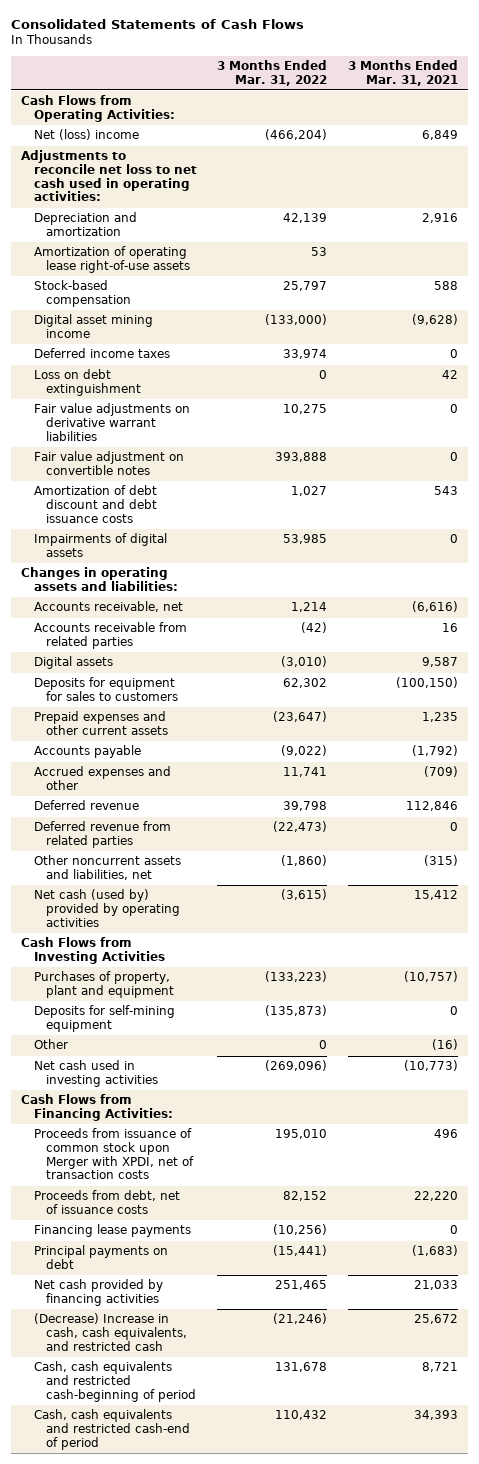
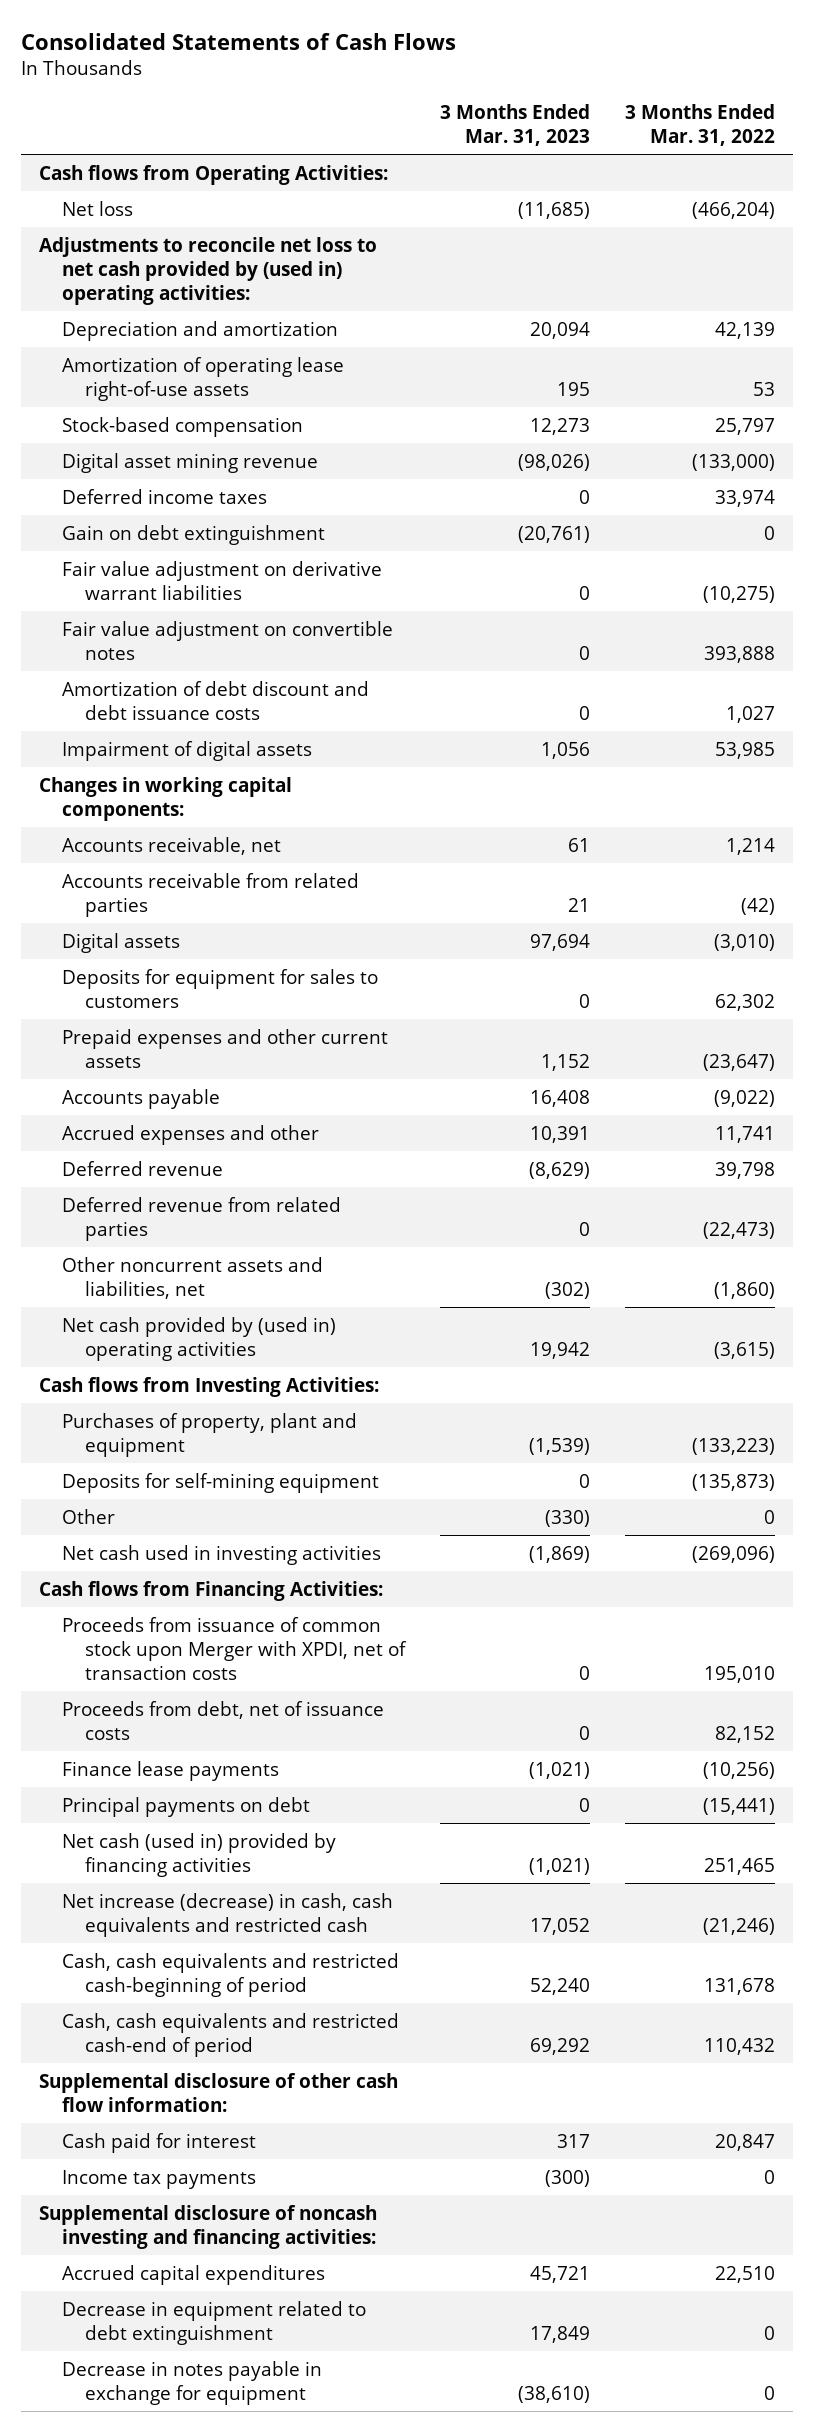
- | 3 Months Ended Mar. 31, 2022 | 3 Months Ended Mar. 31, 2021
+ | 3 Months Ended Mar. 31, 2023 | 3 Months Ended Mar. 31, 2022
- Cash Flows from Operating Activities:
- Net (loss) income | (466,204) | 6,849
- Adjustments to reconcile net loss to net cash used in operating activities:
+ Cash flows from Operating Activities:
+ Net loss | (11,685) | (466,204)
+ Adjustments to reconcile net loss to net cash provided by (used in) operating activities:
- Digital asset mining income | (133,000) | (9,628)
+ Digital asset mining revenue | (98,026) | (133,000)
- Loss on debt extinguishment | 0 | 42
- Fair value adjustments on derivative warrant liabilities | 10,275 | 0
+ Gain on debt extinguishment | (20,761) | 0
+ Fair value adjustment on derivative warrant liabilities | 0 | (10,275)
- Impairments of digital assets | 53,985 | 0
- Changes in operating assets and liabilities:
+ Impairment of digital assets | 1,056 | 53,985
+ Changes in working capital components:
- Net cash (used by) provided by operating activities | (3,615) | 15,412
- Cash Flows from Investing Activities
+ Net cash provided by (used in) operating activities | 19,942 | (3,615)
+ Cash flows from Investing Activities:
- Cash Flows from Financing Activities:
+ Cash flows from Financing Activities:
- Financing lease payments | (10,256) | 0
+ Finance lease payments | (1,021) | (10,256)
- Net cash provided by financing activities | 251,465 | 21,033
- (Decrease) Increase in cash, cash equivalents, and restricted cash | (21,246) | 25,672
+ Net cash (used in) provided by financing activities | (1,021) | 251,465
+ Net increase (decrease) in cash, cash equivalents and restricted cash | 17,052 | (21,246)
+ Supplemental disclosure of other cash flow information:
+ Cash paid for interest | 317 | 20,847
+ Income tax payments | (300) | 0
+ Supplemental disclosure of noncash investing and financing activities:
+ Accrued capital expenditures | 45,721 | 22,510
+ Decrease in equipment related to debt extinguishment | 17,849 | 0
+ Decrease in notes payable in exchange for equipment | (38,610) | 0

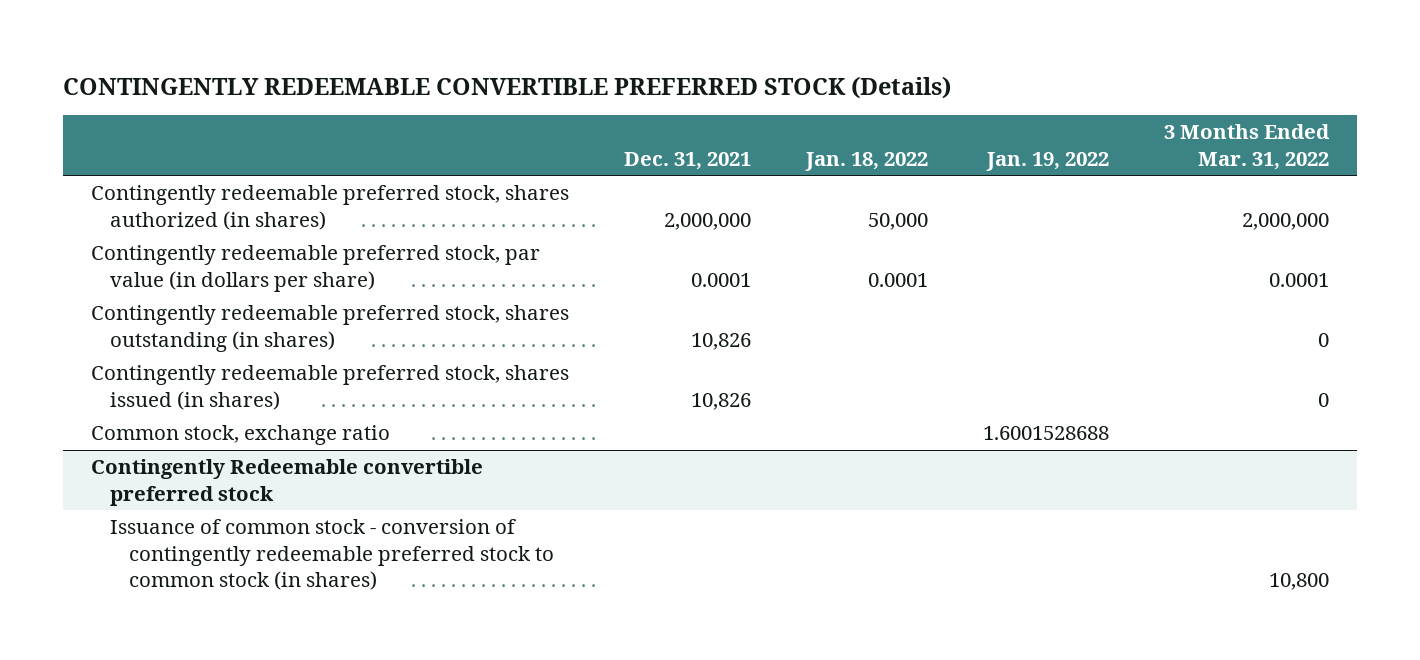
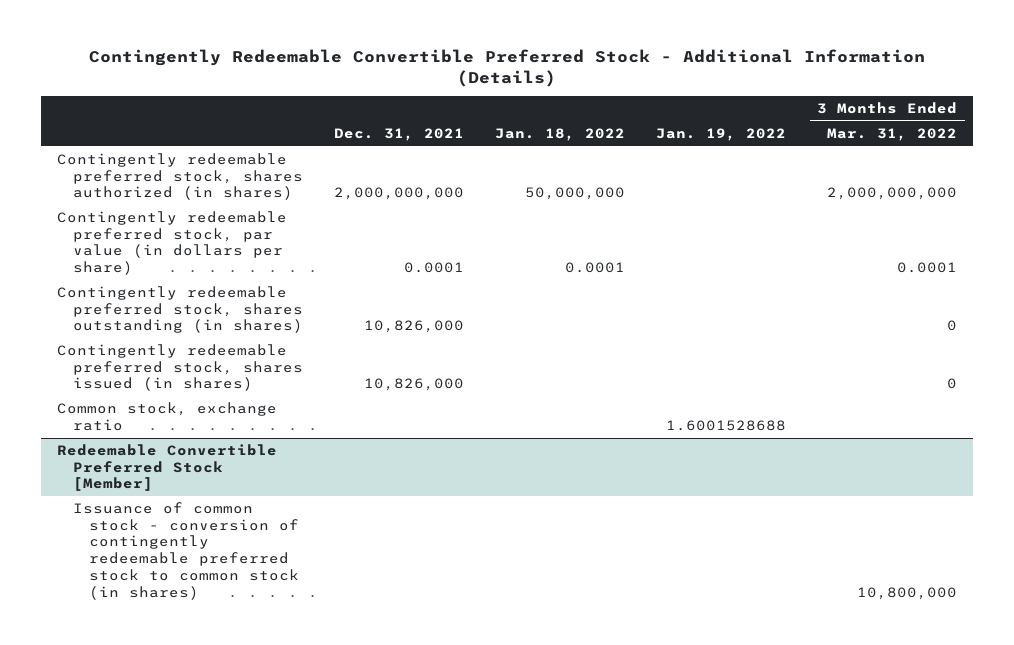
- CONTINGENTLY REDEEMABLE CONVERTIBLE PREFERRED STOCK (Details)
+ Contingently Redeemable Convertible Preferred Stock - Additional Information (Details)
- Contingently redeemable preferred stock, shares authorized (in shares) | 2,000,000 | 50,000 | | 2,000,000
+ Contingently redeemable preferred stock, shares authorized (in shares) | 2,000,000,000 | 50,000,000 | | 2,000,000,000
- Contingently redeemable preferred stock, shares outstanding (in shares) | 10,826 | | | 0
- Contingently redeemable preferred stock, shares issued (in shares) | 10,826 | | | 0
+ Contingently redeemable preferred stock, shares outstanding (in shares) | 10,826,000 | | | 0
+ Contingently redeemable preferred stock, shares issued (in shares) | 10,826,000 | | | 0
- Contingently Redeemable convertible preferred stock
- Issuance of common stock - conversion of contingently redeemable preferred stock to common stock (in shares) | | | | 10,800
+ Redeemable Convertible Preferred Stock [Member]
+ Issuance of common stock - conversion of contingently redeemable preferred stock to common stock (in shares) | | | | 10,800,000

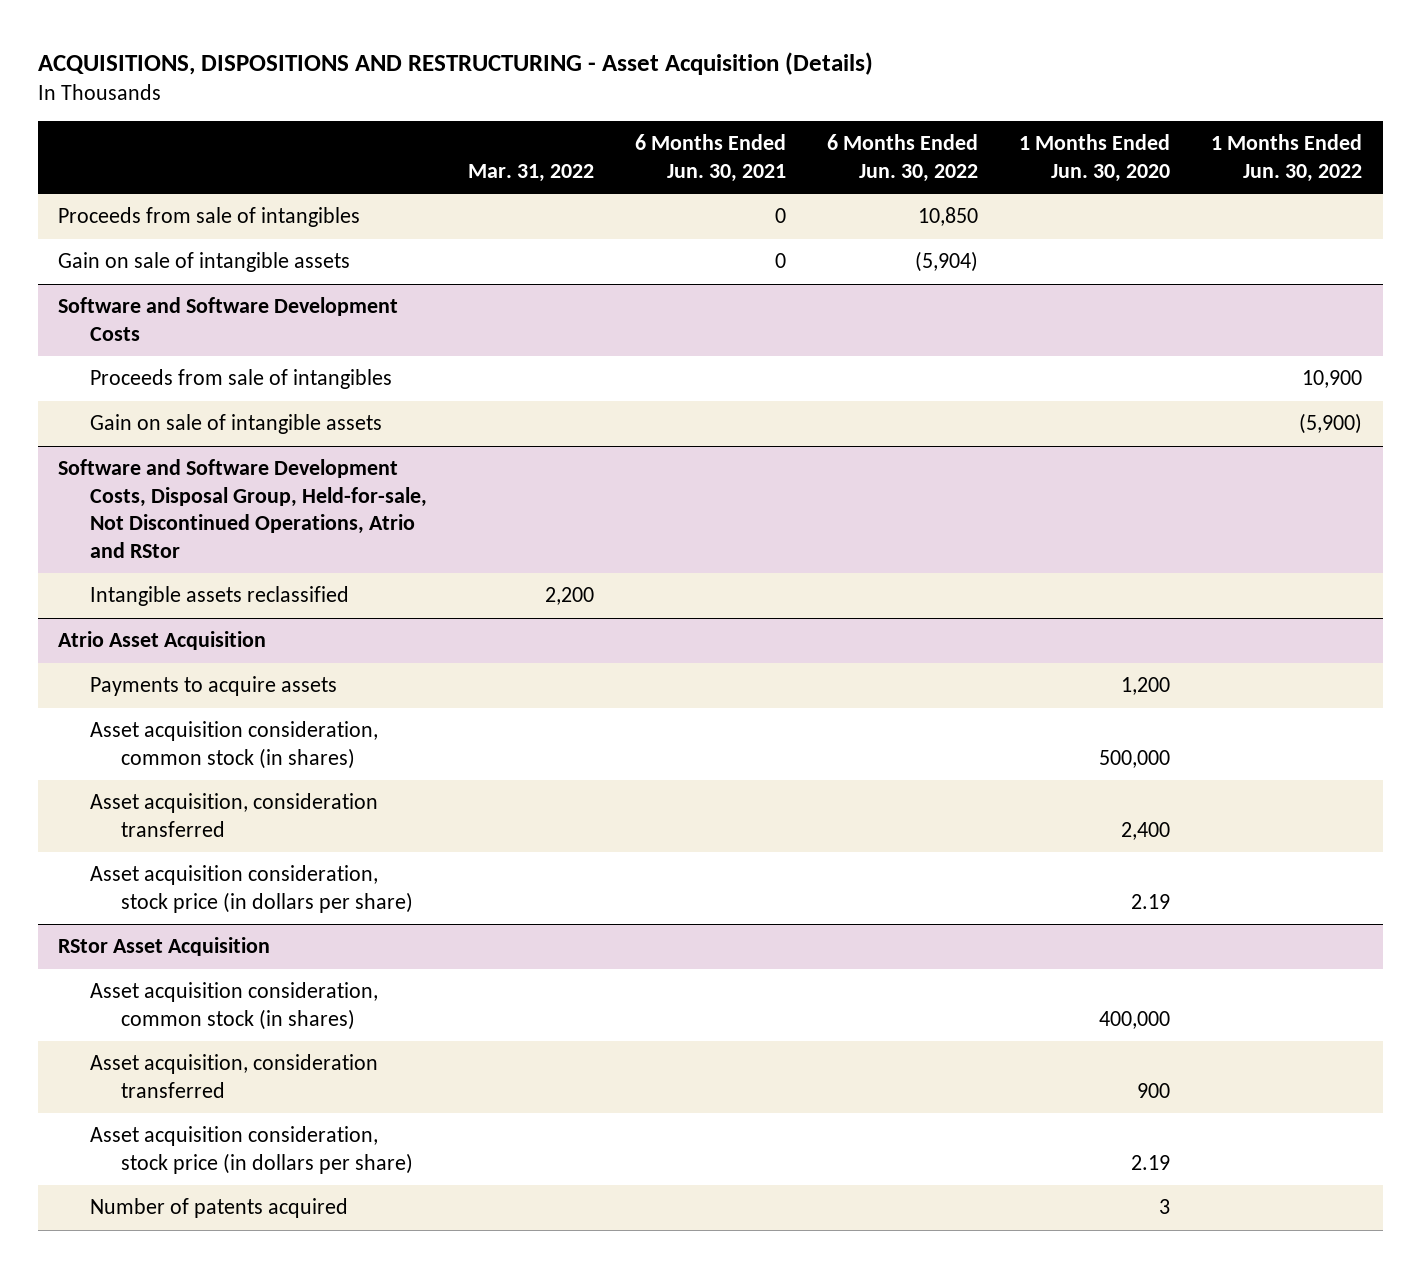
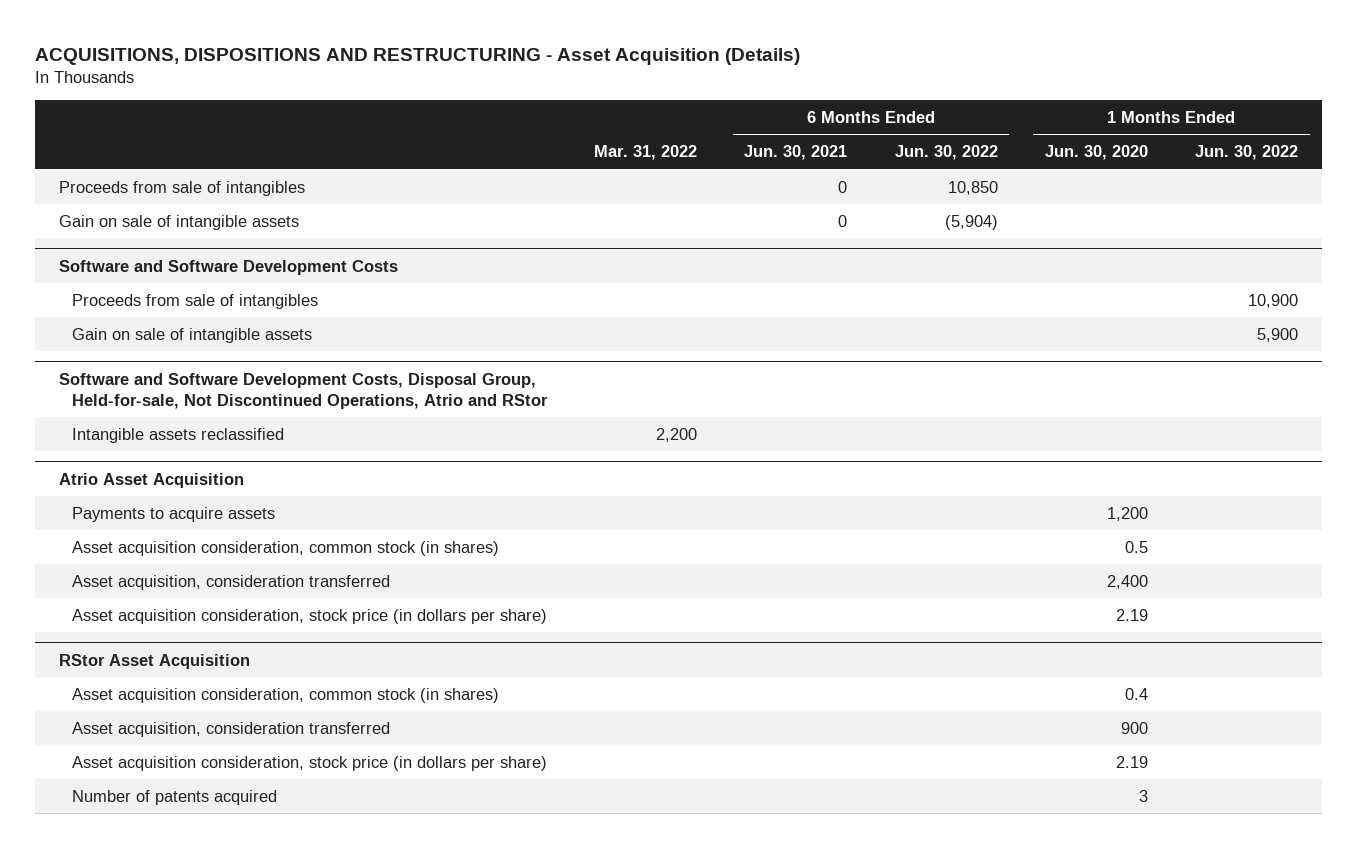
@ Software and Software Development Costs
- Gain on sale of intangible assets | | | | | (5,900)
+ Gain on sale of intangible assets | | | | | 5,900
@ Atrio Asset Acquisition
- Asset acquisition consideration, common stock (in shares) | | | | 500,000 |
+ Asset acquisition consideration, common stock (in shares) | | | | 0.5 |
@ RStor Asset Acquisition
- Asset acquisition consideration, common stock (in shares) | | | | 400,000 |
+ Asset acquisition consideration, common stock (in shares) | | | | 0.4 |

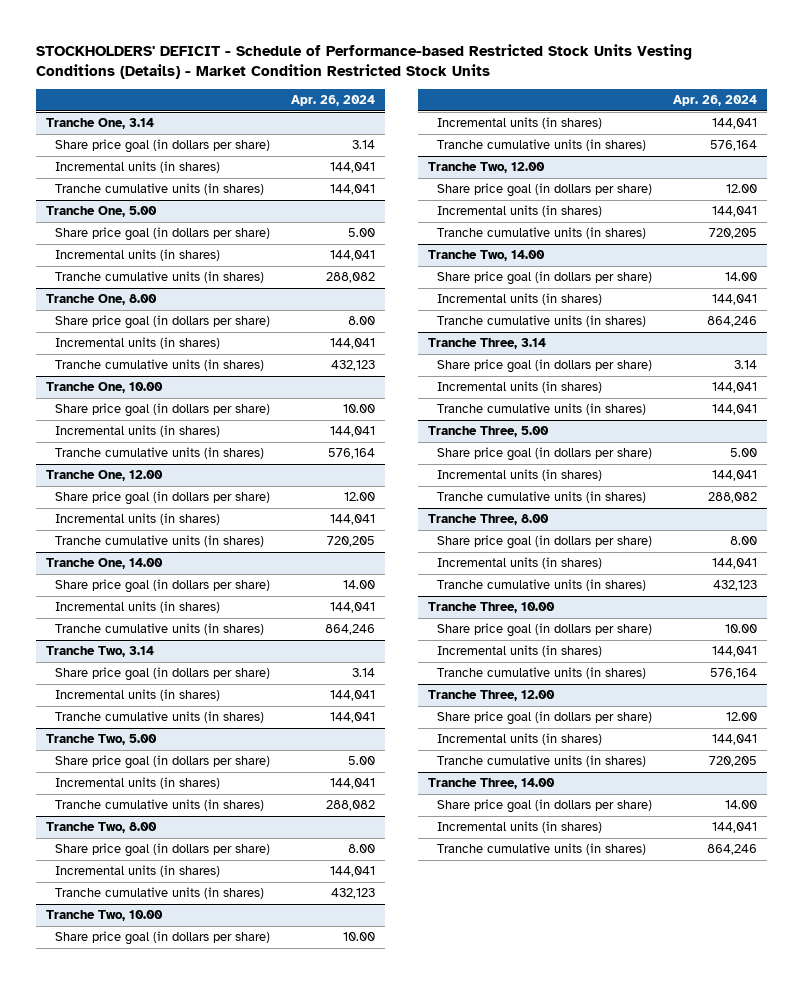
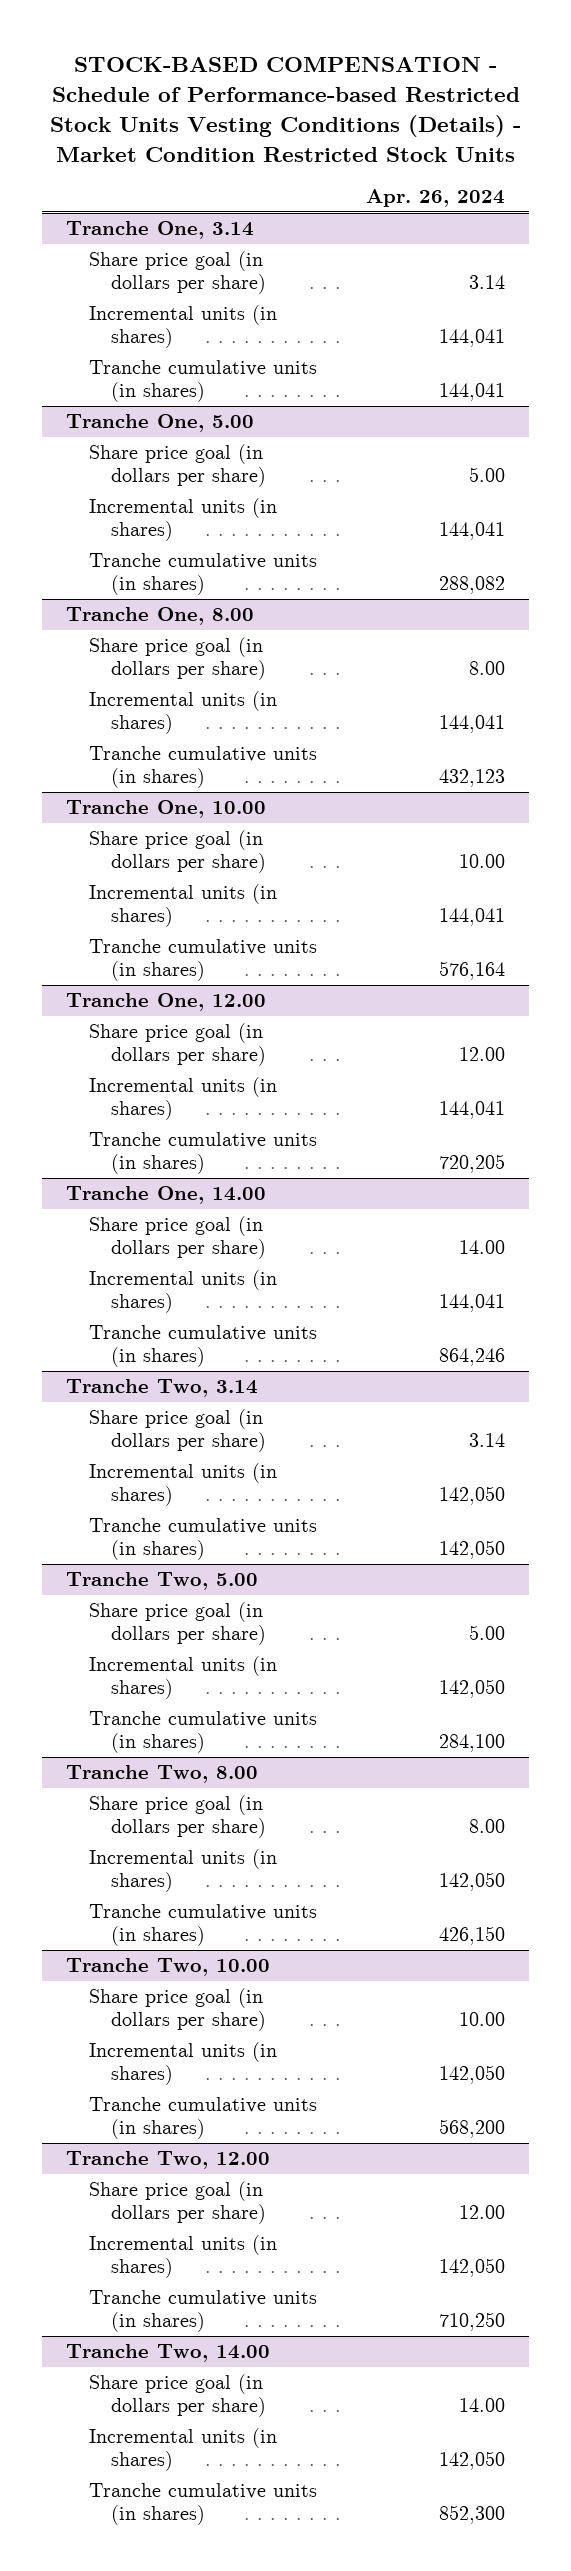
- STOCKHOLDERS' DEFICIT - Schedule of Performance-based Restricted Stock Units Vesting Conditions (Details) - Market Condition Restricted Stock Units
+ STOCK-BASED COMPENSATION - Schedule of Performance-based Restricted Stock Units Vesting Conditions (Details) - Market Condition Restricted Stock Units
@ Tranche Two, 3.14
- Incremental units (in shares) | 144,041
- Tranche cumulative units (in shares) | 144,041
+ Incremental units (in shares) | 142,050
+ Tranche cumulative units (in shares) | 142,050
@ Tranche Two, 5.00
- Incremental units (in shares) | 144,041
- Tranche cumulative units (in shares) | 288,082
+ Incremental units (in shares) | 142,050
+ Tranche cumulative units (in shares) | 284,100
@ Tranche Two, 8.00
- Incremental units (in shares) | 144,041
- Tranche cumulative units (in shares) | 432,123
+ Incremental units (in shares) | 142,050
+ Tranche cumulative units (in shares) | 426,150
@ Tranche Two, 10.00
- Incremental units (in shares) | 144,041
- Tranche cumulative units (in shares) | 576,164
+ Incremental units (in shares) | 142,050
+ Tranche cumulative units (in shares) | 568,200
@ Tranche Two, 12.00
- Incremental units (in shares) | 144,041
- Tranche cumulative units (in shares) | 720,205
+ Incremental units (in shares) | 142,050
+ Tranche cumulative units (in shares) | 710,250
@ Tranche Two, 14.00
- Incremental units (in shares) | 144,041
- Tranche cumulative units (in shares) | 864,246
- Tranche Three, 3.14
- Share price goal (in dollars per share) | 3.14
- Incremental units (in shares) | 144,041
- Tranche cumulative units (in shares) | 144,041
- Tranche Three, 5.00
- Share price goal (in dollars per share) | 5.00
- Incremental units (in shares) | 144,041
- Tranche cumulative units (in shares) | 288,082
- Tranche Three, 8.00
- Share price goal (in dollars per share) | 8.00
- Incremental units (in shares) | 144,041
- Tranche cumulative units (in shares) | 432,123
- Tranche Three, 10.00
- Share price goal (in dollars per share) | 10.00
- Incremental units (in shares) | 144,041
- Tranche cumulative units (in shares) | 576,164
- Tranche Three, 12.00
- Share price goal (in dollars per share) | 12.00
- Incremental units (in shares) | 144,041
- Tranche cumulative units (in shares) | 720,205
- Tranche Three, 14.00
- Share price goal (in dollars per share) | 14.00
- Incremental units (in shares) | 144,041
- Tranche cumulative units (in shares) | 864,246
@ Tranche Two, 14.00
+ Incremental units (in shares) | 142,050
+ Tranche cumulative units (in shares) | 852,300

